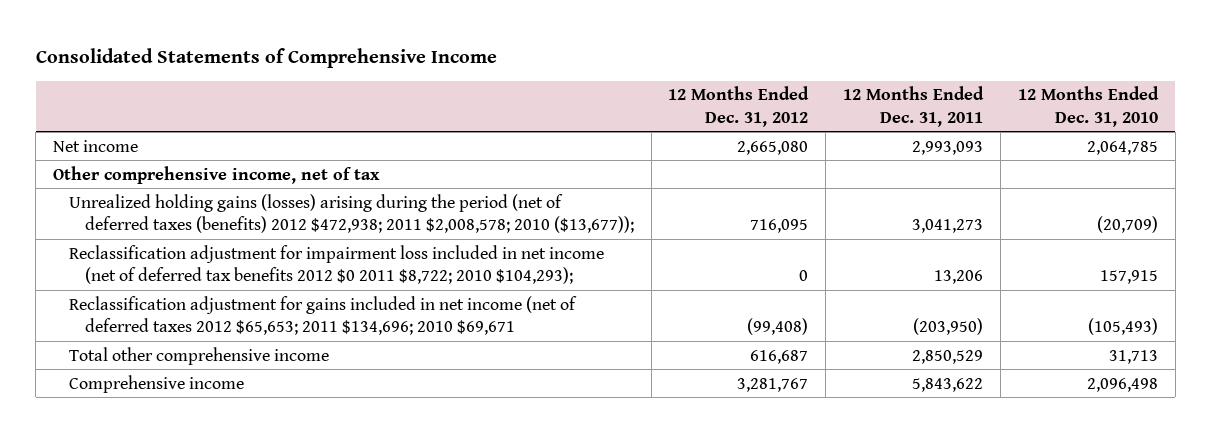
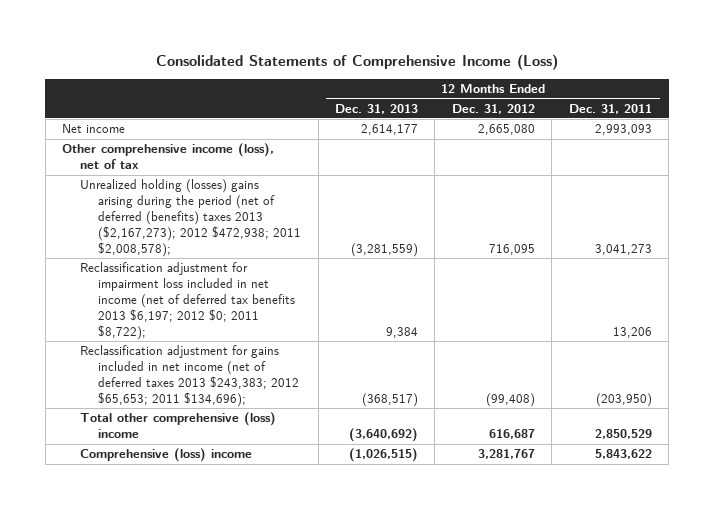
- Consolidated Statements of Comprehensive Income
+ Consolidated Statements of Comprehensive Income (Loss)
- | 12 Months Ended Dec. 31, 2012 | 12 Months Ended Dec. 31, 2011 | 12 Months Ended Dec. 31, 2010
+ | 12 Months Ended Dec. 31, 2013 | 12 Months Ended Dec. 31, 2012 | 12 Months Ended Dec. 31, 2011
- Other comprehensive income, net of tax
- Unrealized holding gains (losses) arising during the period (net of deferred taxes (benefits) 2012 $472,938; 2011 $2,008,578; 2010 ($13,677)); | 716,095 | 3,041,273 | (20,709)
- Reclassification adjustment for impairment loss included in net income (net of deferred tax benefits 2012 $0 2011 $8,722; 2010 $104,293); | 0 | 13,206 | 157,915
- Reclassification adjustment for gains included in net income (net of deferred taxes 2012 $65,653; 2011 $134,696; 2010 $69,671 | (99,408) | (203,950) | (105,493)
- Total other comprehensive income | 616,687 | 2,850,529 | 31,713
- Comprehensive income | 3,281,767 | 5,843,622 | 2,096,498
+ Other comprehensive income (loss), net of tax
+ Unrealized holding (losses) gains arising during the period (net of deferred (benefits) taxes 2013 ($2,167,273); 2012 $472,938; 2011 $2,008,578); | (3,281,559) | 716,095 | 3,041,273
+ Reclassification adjustment for impairment loss included in net income (net of deferred tax benefits 2013 $6,197; 2012 $0; 2011 $8,722); | 9,384 | | 13,206
+ Reclassification adjustment for gains included in net income (net of deferred taxes 2013 $243,383; 2012 $65,653; 2011 $134,696); | (368,517) | (99,408) | (203,950)
+ Total other comprehensive (loss) income | (3,640,692) | 616,687 | 2,850,529
+ Comprehensive (loss) income | (1,026,515) | 3,281,767 | 5,843,622

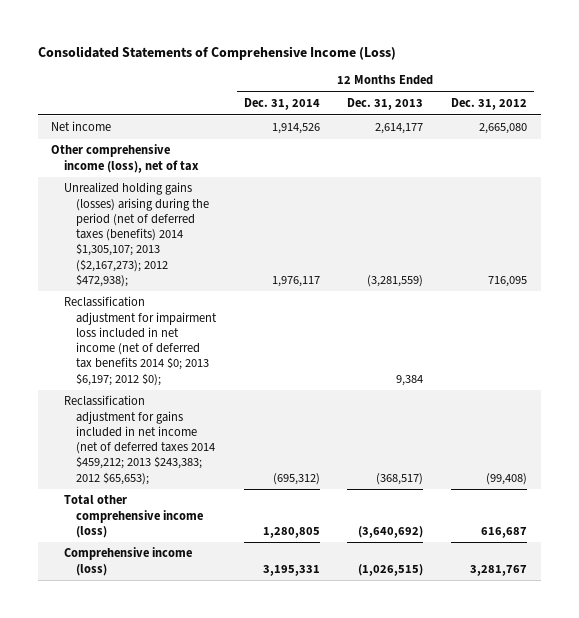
- | 12 Months Ended Dec. 31, 2013 | 12 Months Ended Dec. 31, 2012 | 12 Months Ended Dec. 31, 2011
+ | 12 Months Ended Dec. 31, 2014 | 12 Months Ended Dec. 31, 2013 | 12 Months Ended Dec. 31, 2012
- Unrealized holding (losses) gains arising during the period (net of deferred (benefits) taxes 2013 ($2,167,273); 2012 $472,938; 2011 $2,008,578); | (3,281,559) | 716,095 | 3,041,273
- Reclassification adjustment for impairment loss included in net income (net of deferred tax benefits 2013 $6,197; 2012 $0; 2011 $8,722); | 9,384 | | 13,206
- Reclassification adjustment for gains included in net income (net of deferred taxes 2013 $243,383; 2012 $65,653; 2011 $134,696); | (368,517) | (99,408) | (203,950)
- Total other comprehensive (loss) income | (3,640,692) | 616,687 | 2,850,529
- Comprehensive (loss) income | (1,026,515) | 3,281,767 | 5,843,622
+ Unrealized holding gains (losses) arising during the period (net of deferred taxes (benefits) 2014 $1,305,107; 2013 ($2,167,273); 2012 $472,938); | 1,976,117 | (3,281,559) | 716,095
+ Reclassification adjustment for impairment loss included in net income (net of deferred tax benefits 2014 $0; 2013 $6,197; 2012 $0); | | 9,384 |
+ Reclassification adjustment for gains included in net income (net of deferred taxes 2014 $459,212; 2013 $243,383; 2012 $65,653); | (695,312) | (368,517) | (99,408)
+ Total other comprehensive income (loss) | 1,280,805 | (3,640,692) | 616,687
+ Comprehensive income (loss) | 3,195,331 | (1,026,515) | 3,281,767

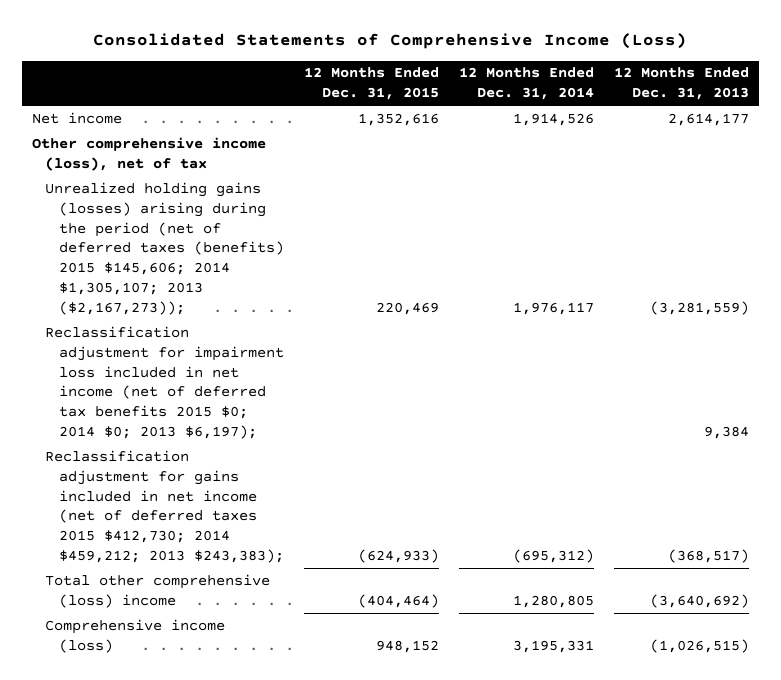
- | 12 Months Ended Dec. 31, 2014 | 12 Months Ended Dec. 31, 2013 | 12 Months Ended Dec. 31, 2012
+ | 12 Months Ended Dec. 31, 2015 | 12 Months Ended Dec. 31, 2014 | 12 Months Ended Dec. 31, 2013
- Unrealized holding gains (losses) arising during the period (net of deferred taxes (benefits) 2014 $1,305,107; 2013 ($2,167,273); 2012 $472,938); | 1,976,117 | (3,281,559) | 716,095
- Reclassification adjustment for impairment loss included in net income (net of deferred tax benefits 2014 $0; 2013 $6,197; 2012 $0); | | 9,384 |
- Reclassification adjustment for gains included in net income (net of deferred taxes 2014 $459,212; 2013 $243,383; 2012 $65,653); | (695,312) | (368,517) | (99,408)
- Total other comprehensive income (loss) | 1,280,805 | (3,640,692) | 616,687
+ Unrealized holding gains (losses) arising during the period (net of deferred taxes (benefits) 2015 $145,606; 2014 $1,305,107; 2013 ($2,167,273)); | 220,469 | 1,976,117 | (3,281,559)
+ Reclassification adjustment for impairment loss included in net income (net of deferred tax benefits 2015 $0; 2014 $0; 2013 $6,197); | | | 9,384
+ Reclassification adjustment for gains included in net income (net of deferred taxes 2015 $412,730; 2014 $459,212; 2013 $243,383); | (624,933) | (695,312) | (368,517)
+ Total other comprehensive (loss) income | (404,464) | 1,280,805 | (3,640,692)

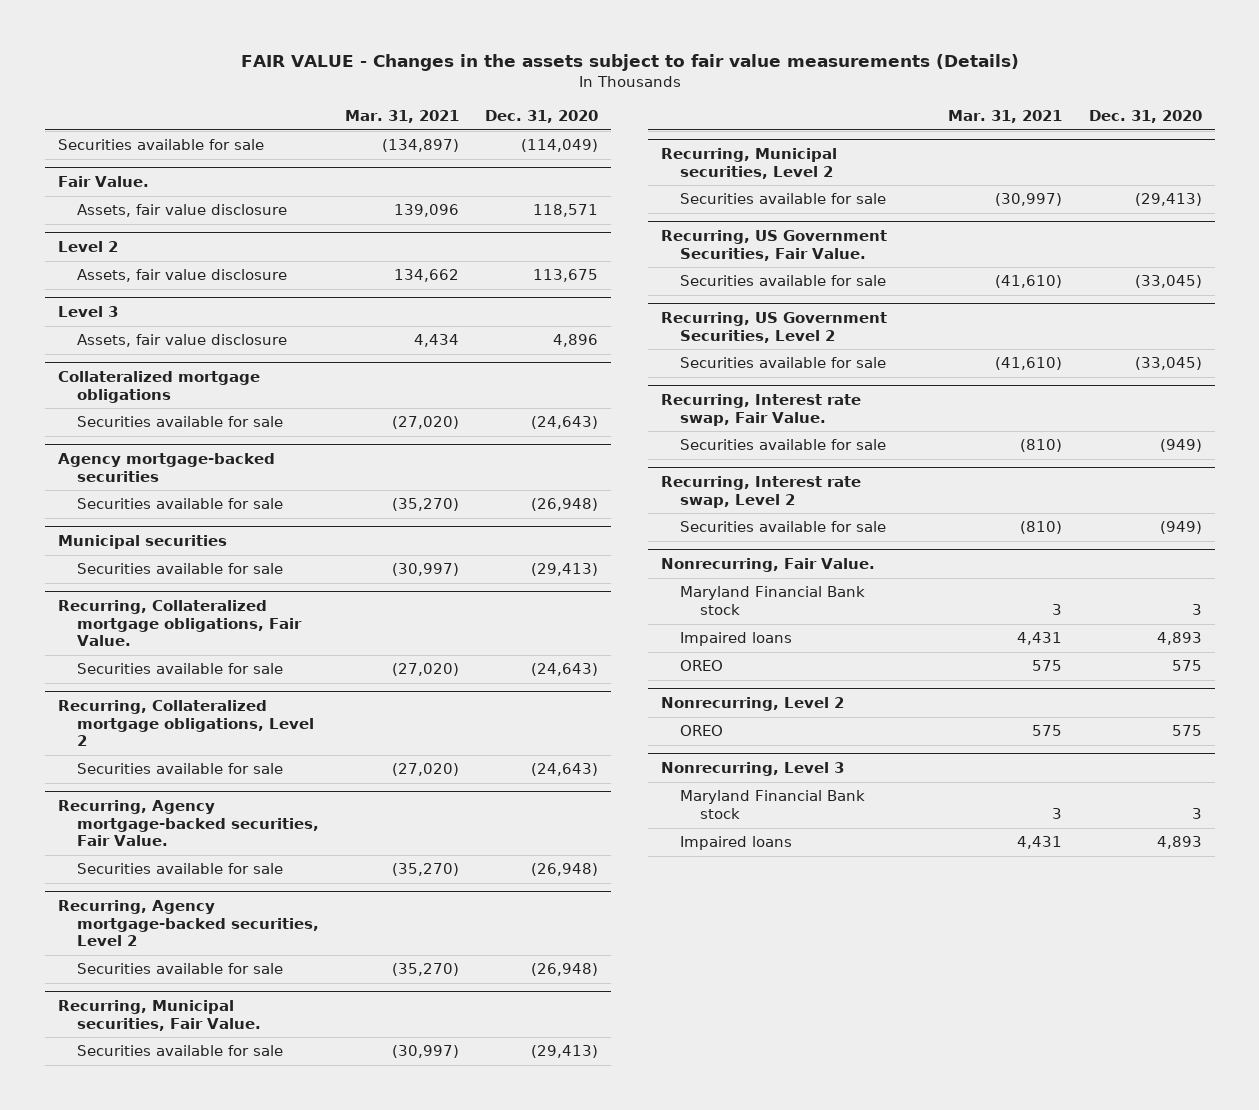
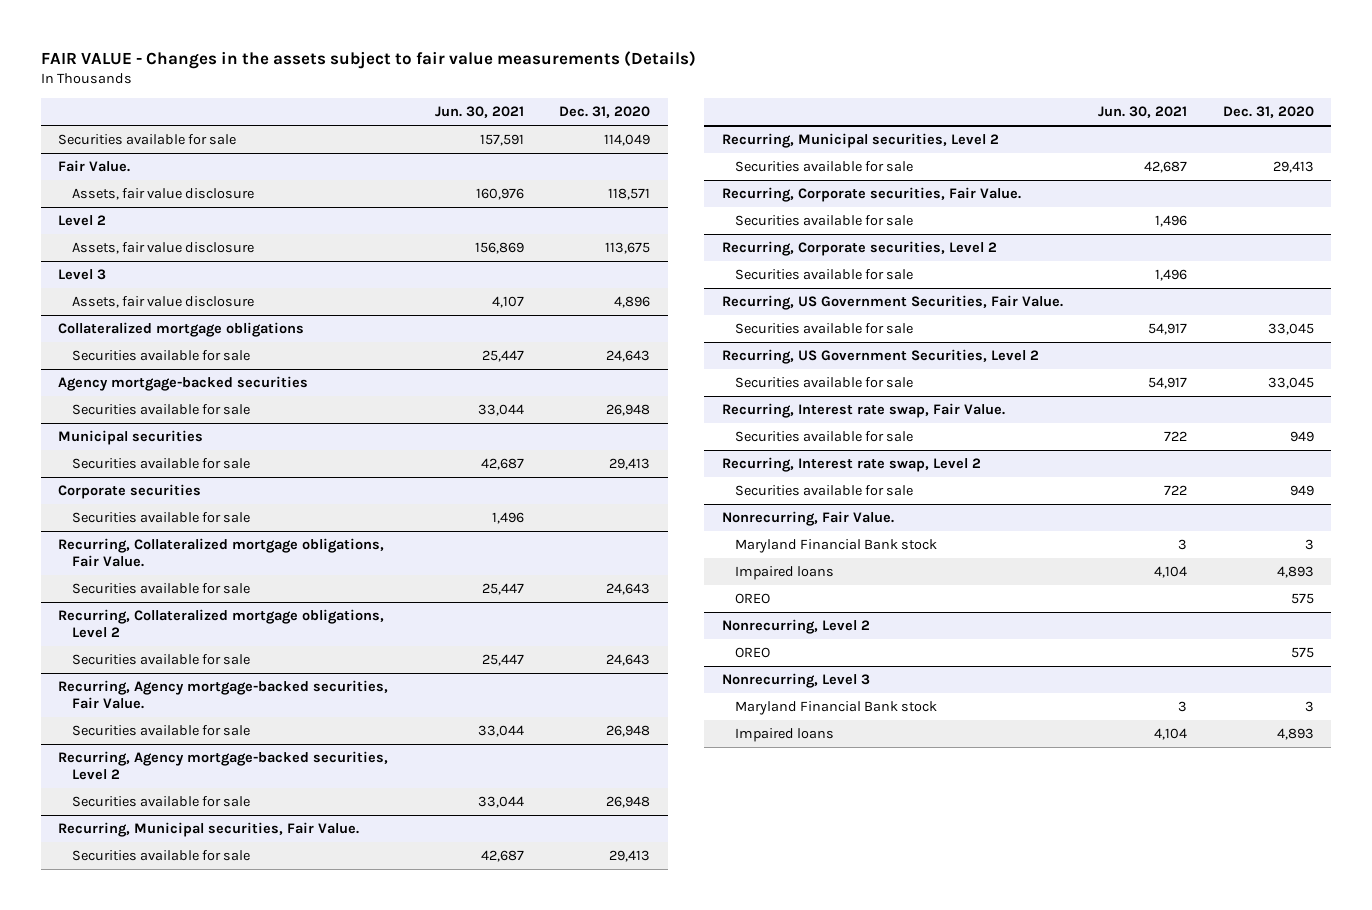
- | Mar. 31, 2021 | Dec. 31, 2020
+ | Jun. 30, 2021 | Dec. 31, 2020
- Securities available for sale | (134,897) | (114,049)
+ Securities available for sale | 157,591 | 114,049
@ Collateralized mortgage obligations
- Securities available for sale | (27,020) | (24,643)
+ Securities available for sale | 25,447 | 24,643
@ Agency mortgage-backed securities
- Securities available for sale | (35,270) | (26,948)
+ Securities available for sale | 33,044 | 26,948
@ Municipal securities
- Securities available for sale | (30,997) | (29,413)
+ Securities available for sale | 42,687 | 29,413
+ Corporate securities
+ Securities available for sale | 1,496 |
@ Recurring, Collateralized mortgage obligations, Fair Value.
- Securities available for sale | (27,020) | (24,643)
+ Securities available for sale | 25,447 | 24,643
@ Recurring, Collateralized mortgage obligations, Level 2
- Securities available for sale | (27,020) | (24,643)
+ Securities available for sale | 25,447 | 24,643
@ Recurring, Agency mortgage-backed securities, Fair Value.
- Securities available for sale | (35,270) | (26,948)
+ Securities available for sale | 33,044 | 26,948
@ Recurring, Agency mortgage-backed securities, Level 2
- Securities available for sale | (35,270) | (26,948)
+ Securities available for sale | 33,044 | 26,948
@ Recurring, Municipal securities, Fair Value.
- Securities available for sale | (30,997) | (29,413)
+ Securities available for sale | 42,687 | 29,413
@ Recurring, Municipal securities, Level 2
- Securities available for sale | (30,997) | (29,413)
+ Securities available for sale | 42,687 | 29,413
+ Recurring, Corporate securities, Fair Value.
+ Securities available for sale | 1,496 |
+ Recurring, Corporate securities, Level 2
+ Securities available for sale | 1,496 |
@ Recurring, US Government Securities, Fair Value.
- Securities available for sale | (41,610) | (33,045)
+ Securities available for sale | 54,917 | 33,045
@ Recurring, US Government Securities, Level 2
- Securities available for sale | (41,610) | (33,045)
+ Securities available for sale | 54,917 | 33,045
@ Recurring, Interest rate swap, Fair Value.
- Securities available for sale | (810) | (949)
+ Securities available for sale | 722 | 949
@ Recurring, Interest rate swap, Level 2
- Securities available for sale | (810) | (949)
+ Securities available for sale | 722 | 949

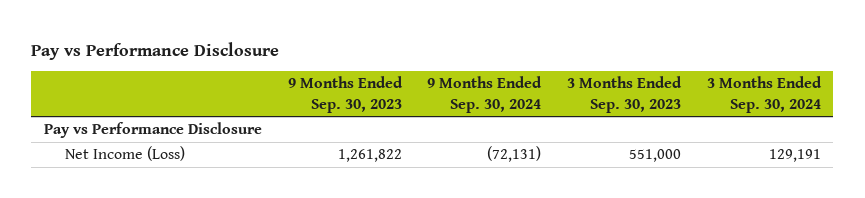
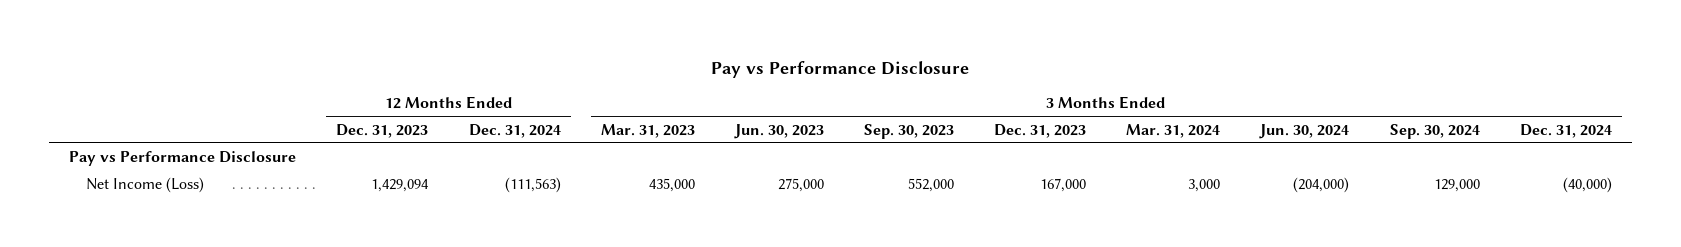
- | 9 Months Ended Sep. 30, 2023 | 9 Months Ended Sep. 30, 2024 | 3 Months Ended Sep. 30, 2023 | 3 Months Ended Sep. 30, 2024
+ | 12 Months Ended Dec. 31, 2023 | 12 Months Ended Dec. 31, 2024 | 3 Months Ended Mar. 31, 2023 | 3 Months Ended Jun. 30, 2023 | 3 Months Ended Sep. 30, 2023 | 3 Months Ended Dec. 31, 2023 | 3 Months Ended Mar. 31, 2024 | 3 Months Ended Jun. 30, 2024 | 3 Months Ended Sep. 30, 2024 | 3 Months Ended Dec. 31, 2024
- Net Income (Loss) | 1,261,822 | (72,131) | 551,000 | 129,191
+ Net Income (Loss) | 1,429,094 | (111,563) | 435,000 | 275,000 | 552,000 | 167,000 | 3,000 | (204,000) | 129,000 | (40,000)

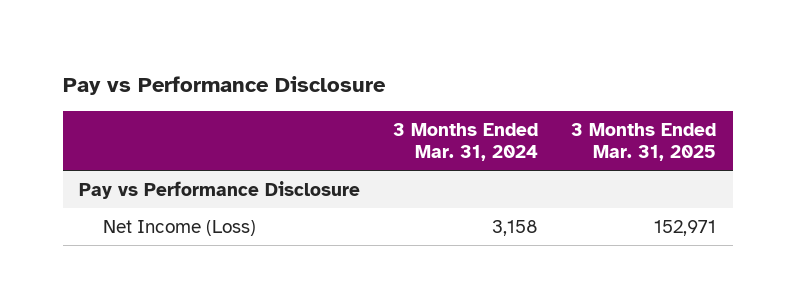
- | 12 Months Ended Dec. 31, 2023 | 12 Months Ended Dec. 31, 2024 | 3 Months Ended Mar. 31, 2023 | 3 Months Ended Jun. 30, 2023 | 3 Months Ended Sep. 30, 2023 | 3 Months Ended Dec. 31, 2023 | 3 Months Ended Mar. 31, 2024 | 3 Months Ended Jun. 30, 2024 | 3 Months Ended Sep. 30, 2024 | 3 Months Ended Dec. 31, 2024
+ | 3 Months Ended Mar. 31, 2024 | 3 Months Ended Mar. 31, 2025
- Net Income (Loss) | 1,429,094 | (111,563) | 435,000 | 275,000 | 552,000 | 167,000 | 3,000 | (204,000) | 129,000 | (40,000)
+ Net Income (Loss) | 3,158 | 152,971

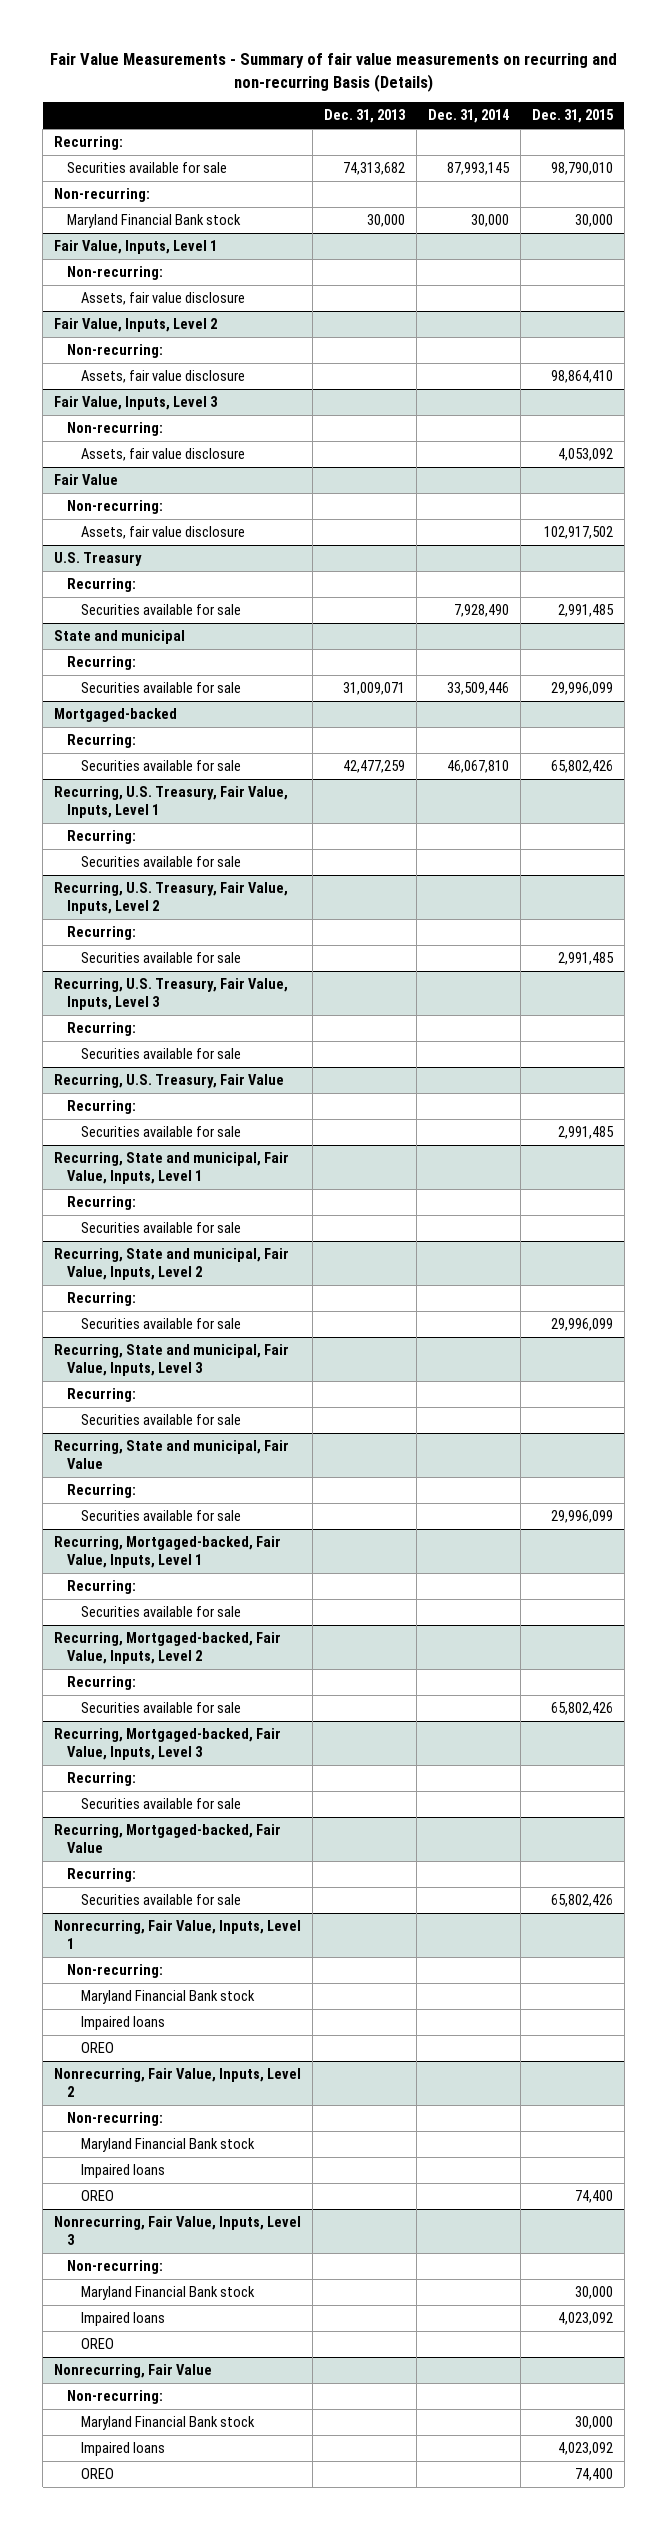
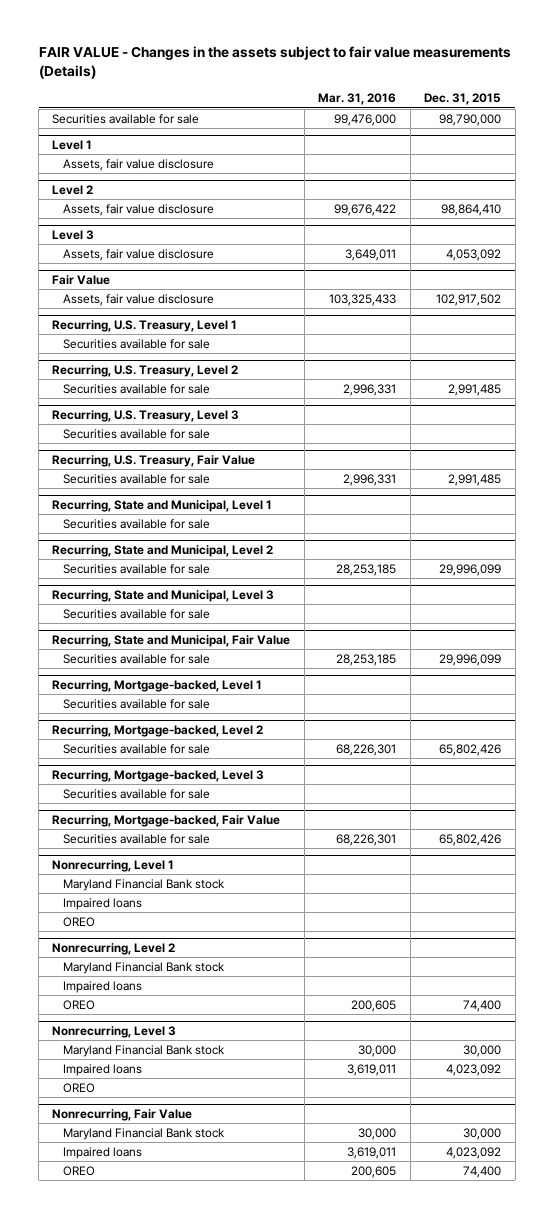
- Fair Value Measurements - Summary of fair value measurements on recurring and non-recurring Basis (Details)
+ FAIR VALUE - Changes in the assets subject to fair value measurements (Details)
- | Dec. 31, 2013 | Dec. 31, 2014 | Dec. 31, 2015
+ | Mar. 31, 2016 | Dec. 31, 2015
- Recurring:
- Securities available for sale | 74,313,682 | 87,993,145 | 98,790,010
- Non-recurring:
- Maryland Financial Bank stock | 30,000 | 30,000 | 30,000
- Fair Value, Inputs, Level 1
- Non-recurring:
+ Securities available for sale | 99,476,000 | 98,790,000
+ Level 1
- Fair Value, Inputs, Level 2
- Non-recurring:
+ Level 2
- Fair Value, Inputs, Level 3
- Non-recurring:
+ Level 3
@ Fair Value
- Non-recurring:
- U.S. Treasury
- Recurring:
- Securities available for sale | | 7,928,490 | 2,991,485
- State and municipal
- Recurring:
- Securities available for sale | 31,009,071 | 33,509,446 | 29,996,099
- Mortgaged-backed
- Recurring:
- Securities available for sale | 42,477,259 | 46,067,810 | 65,802,426
- Recurring, U.S. Treasury, Fair Value, Inputs, Level 1
- Recurring:
+ Recurring, U.S. Treasury, Level 1
- Recurring, U.S. Treasury, Fair Value, Inputs, Level 2
- Recurring:
+ Recurring, U.S. Treasury, Level 2
- Recurring, U.S. Treasury, Fair Value, Inputs, Level 3
- Recurring:
+ Recurring, U.S. Treasury, Level 3
@ Recurring, U.S. Treasury, Fair Value
- Recurring:
- Recurring, State and municipal, Fair Value, Inputs, Level 1
- Recurring:
+ Recurring, State and Municipal, Level 1
- Recurring, State and municipal, Fair Value, Inputs, Level 2
- Recurring:
+ Recurring, State and Municipal, Level 2
- Recurring, State and municipal, Fair Value, Inputs, Level 3
- Recurring:
+ Recurring, State and Municipal, Level 3
- Recurring, State and municipal, Fair Value
- Recurring:
+ Recurring, State and Municipal, Fair Value
- Recurring, Mortgaged-backed, Fair Value, Inputs, Level 1
- Recurring:
+ Recurring, Mortgage-backed, Level 1
- Recurring, Mortgaged-backed, Fair Value, Inputs, Level 2
- Recurring:
+ Recurring, Mortgage-backed, Level 2
- Recurring, Mortgaged-backed, Fair Value, Inputs, Level 3
- Recurring:
+ Recurring, Mortgage-backed, Level 3
- Recurring, Mortgaged-backed, Fair Value
- Recurring:
+ Recurring, Mortgage-backed, Fair Value
- Nonrecurring, Fair Value, Inputs, Level 1
- Non-recurring:
+ Nonrecurring, Level 1
- Nonrecurring, Fair Value, Inputs, Level 2
- Non-recurring:
+ Nonrecurring, Level 2
- Nonrecurring, Fair Value, Inputs, Level 3
- Non-recurring:
+ Nonrecurring, Level 3
@ Nonrecurring, Fair Value
- Non-recurring:

